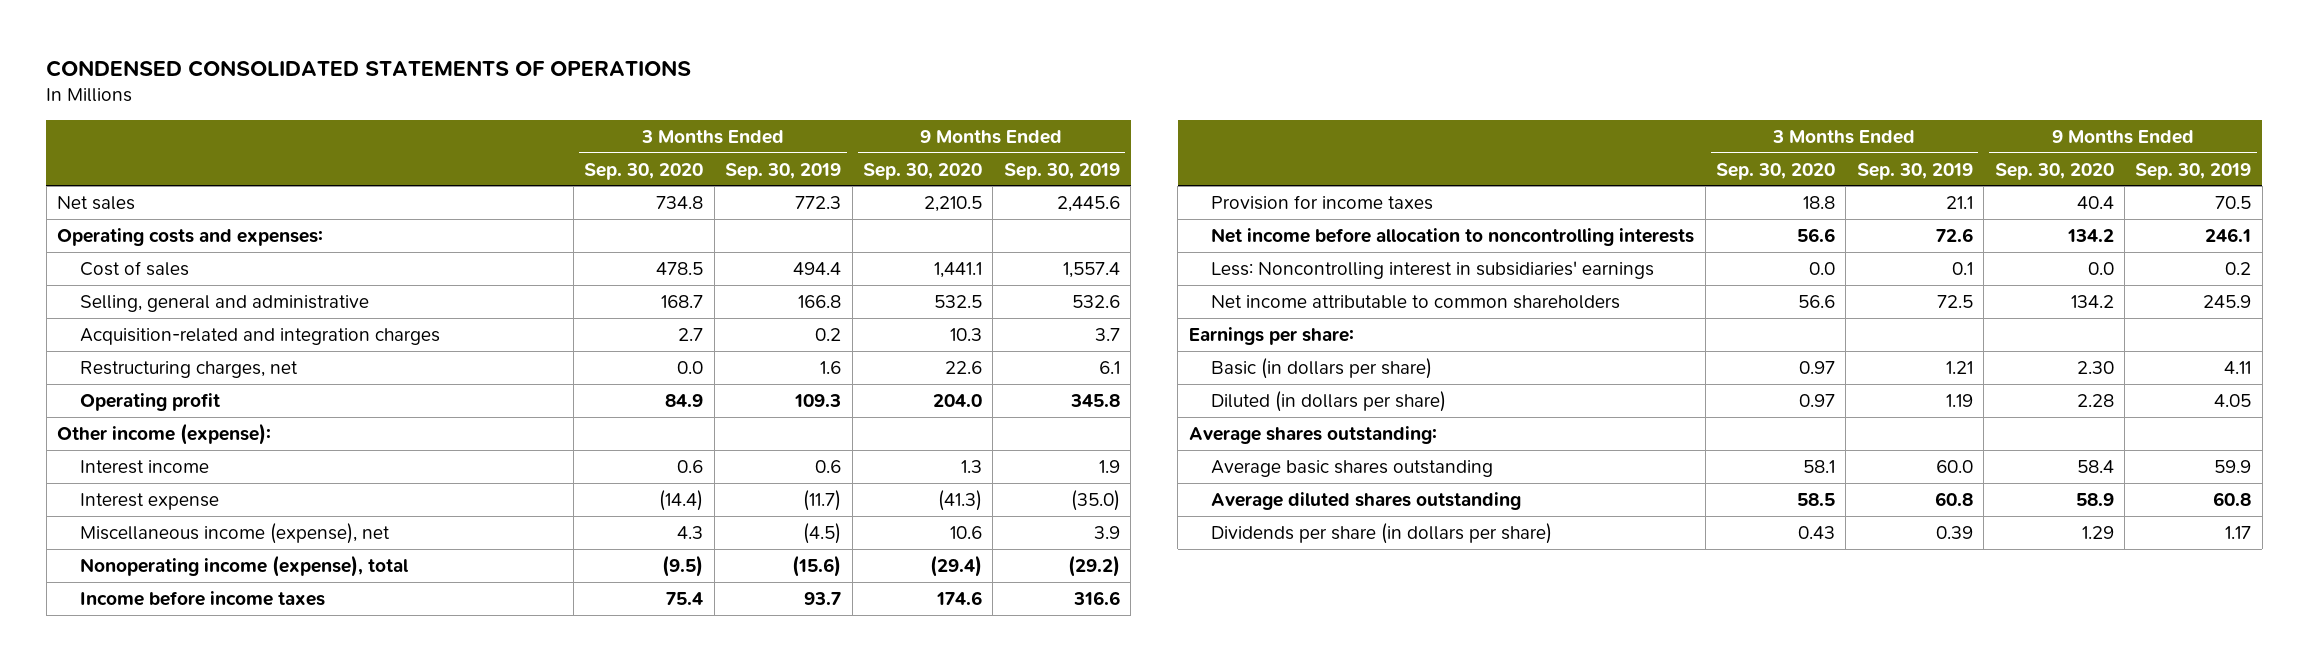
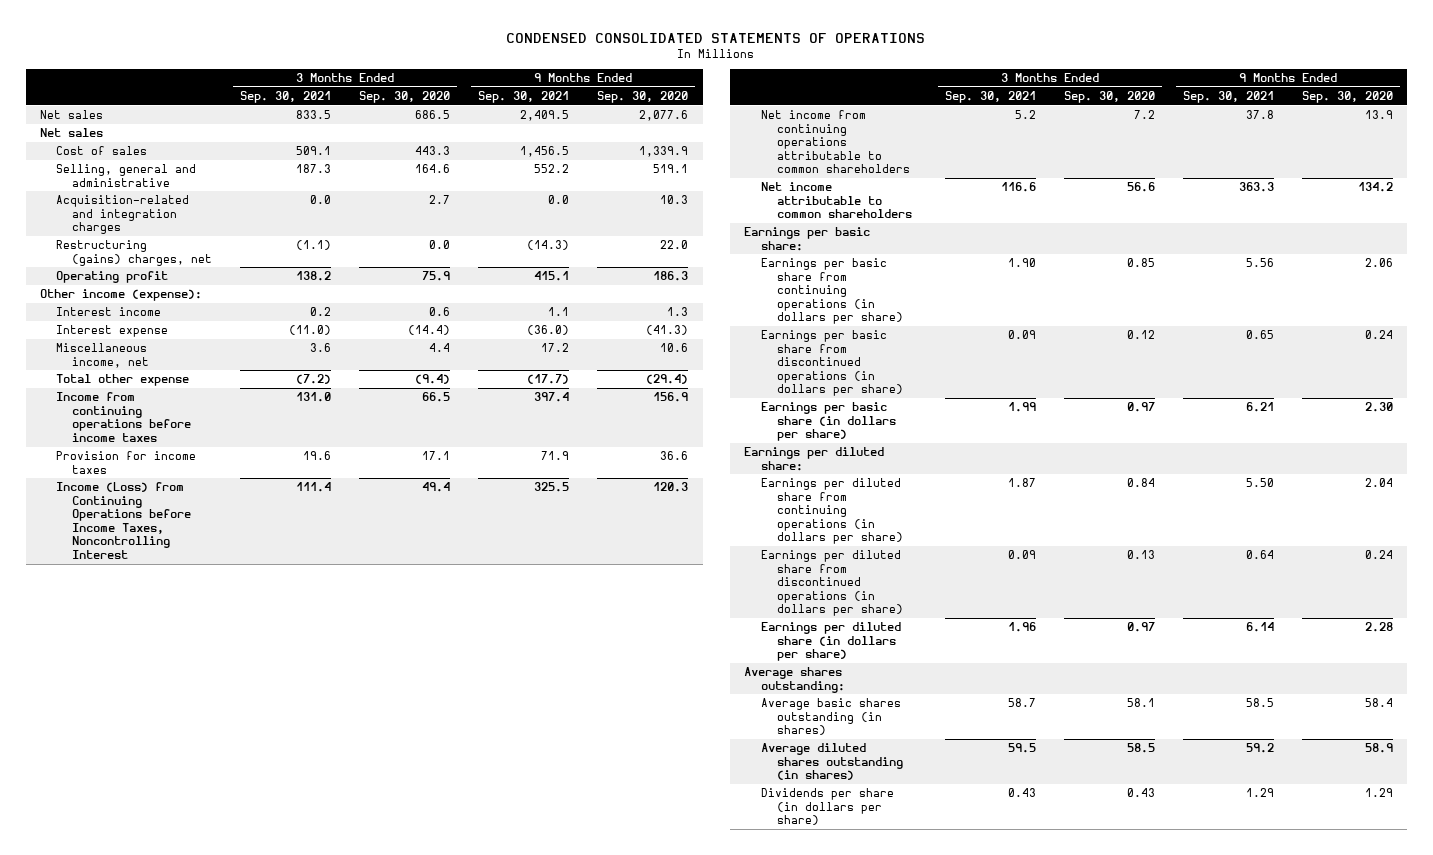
- | 3 Months Ended Sep. 30, 2020 | 3 Months Ended Sep. 30, 2019 | 9 Months Ended Sep. 30, 2020 | 9 Months Ended Sep. 30, 2019
+ | 3 Months Ended Sep. 30, 2021 | 3 Months Ended Sep. 30, 2020 | 9 Months Ended Sep. 30, 2021 | 9 Months Ended Sep. 30, 2020
- Net sales | 734.8 | 772.3 | 2,210.5 | 2,445.6
- Operating costs and expenses:
- Cost of sales | 478.5 | 494.4 | 1,441.1 | 1,557.4
- Selling, general and administrative | 168.7 | 166.8 | 532.5 | 532.6
+ Net sales | 833.5 | 686.5 | 2,409.5 | 2,077.6
+ Net sales
+ Cost of sales | 509.1 | 443.3 | 1,456.5 | 1,339.9
+ Selling, general and administrative | 187.3 | 164.6 | 552.2 | 519.1
- Restructuring charges, net | 0.0 | 1.6 | 22.6 | 6.1
- Operating profit | 84.9 | 109.3 | 204.0 | 345.8
+ Restructuring (gains) charges, net | (1.1) | 0.0 | (14.3) | 22.0
+ Operating profit | 138.2 | 75.9 | 415.1 | 186.3
- Miscellaneous income (expense), net | 4.3 | (4.5) | 10.6 | 3.9
- Nonoperating income (expense), total | (9.5) | (15.6) | (29.4) | (29.2)
- Income before income taxes | 75.4 | 93.7 | 174.6 | 316.6
- Provision for income taxes | 18.8 | 21.1 | 40.4 | 70.5
- Net income before allocation to noncontrolling interests | 56.6 | 72.6 | 134.2 | 246.1
- Less: Noncontrolling interest in subsidiaries' earnings | 0.0 | 0.1 | 0.0 | 0.2
+ Miscellaneous income, net | 3.6 | 4.4 | 17.2 | 10.6
+ Total other expense | (7.2) | (9.4) | (17.7) | (29.4)
+ Income from continuing operations before income taxes | 131.0 | 66.5 | 397.4 | 156.9
+ Provision for income taxes | 19.6 | 17.1 | 71.9 | 36.6
+ Income (Loss) from Continuing Operations before Income Taxes, Noncontrolling Interest | 111.4 | 49.4 | 325.5 | 120.3
+ Net income from continuing operations attributable to common shareholders | 5.2 | 7.2 | 37.8 | 13.9
- Earnings per share:
- Basic (in dollars per share) | 0.97 | 1.21 | 2.30 | 4.11
- Diluted (in dollars per share) | 0.97 | 1.19 | 2.28 | 4.05
+ Earnings per basic share:
+ Earnings per basic share from continuing operations (in dollars per share) | 1.90 | 0.85 | 5.56 | 2.06
+ Earnings per basic share from discontinued operations (in dollars per share) | 0.09 | 0.12 | 0.65 | 0.24
+ Earnings per basic share (in dollars per share) | 1.99 | 0.97 | 6.21 | 2.30
+ Earnings per diluted share:
+ Earnings per diluted share from continuing operations (in dollars per share) | 1.87 | 0.84 | 5.50 | 2.04
+ Earnings per diluted share from discontinued operations (in dollars per share) | 0.09 | 0.13 | 0.64 | 0.24
+ Earnings per diluted share (in dollars per share) | 1.96 | 0.97 | 6.14 | 2.28
- Average basic shares outstanding | 58.1 | 60.0 | 58.4 | 59.9
- Average diluted shares outstanding | 58.5 | 60.8 | 58.9 | 60.8
+ Average basic shares outstanding (in shares) | 58.7 | 58.1 | 58.5 | 58.4
+ Average diluted shares outstanding (in shares) | 59.5 | 58.5 | 59.2 | 58.9

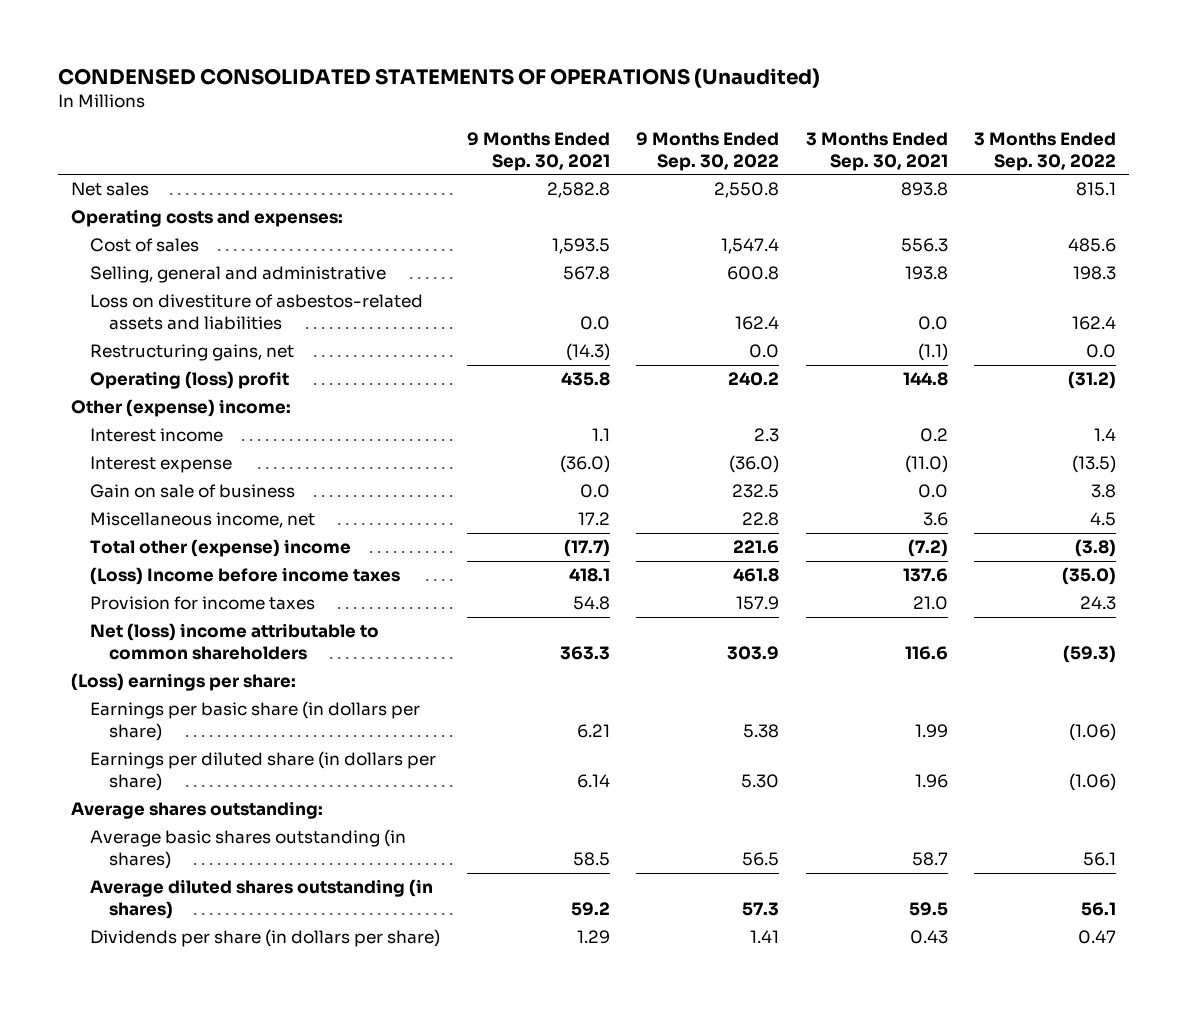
- CONDENSED CONSOLIDATED STATEMENTS OF OPERATIONS
+ CONDENSED CONSOLIDATED STATEMENTS OF OPERATIONS (Unaudited)
- | 3 Months Ended Sep. 30, 2021 | 3 Months Ended Sep. 30, 2020 | 9 Months Ended Sep. 30, 2021 | 9 Months Ended Sep. 30, 2020
+ | 9 Months Ended Sep. 30, 2021 | 9 Months Ended Sep. 30, 2022 | 3 Months Ended Sep. 30, 2021 | 3 Months Ended Sep. 30, 2022
- Net sales | 833.5 | 686.5 | 2,409.5 | 2,077.6
- Net sales
- Cost of sales | 509.1 | 443.3 | 1,456.5 | 1,339.9
- Selling, general and administrative | 187.3 | 164.6 | 552.2 | 519.1
- Acquisition-related and integration charges | 0.0 | 2.7 | 0.0 | 10.3
- Restructuring (gains) charges, net | (1.1) | 0.0 | (14.3) | 22.0
- Operating profit | 138.2 | 75.9 | 415.1 | 186.3
- Other income (expense):
+ Net sales | 2,582.8 | 2,550.8 | 893.8 | 815.1
+ Operating costs and expenses:
+ Cost of sales | 1,593.5 | 1,547.4 | 556.3 | 485.6
+ Selling, general and administrative | 567.8 | 600.8 | 193.8 | 198.3
+ Loss on divestiture of asbestos-related assets and liabilities | 0.0 | 162.4 | 0.0 | 162.4
+ Restructuring gains, net | (14.3) | 0.0 | (1.1) | 0.0
+ Operating (loss) profit | 435.8 | 240.2 | 144.8 | (31.2)
+ Other (expense) income:
+ Gain on sale of business | 0.0 | 232.5 | 0.0 | 3.8
- Total other expense | (7.2) | (9.4) | (17.7) | (29.4)
- Income from continuing operations before income taxes | 131.0 | 66.5 | 397.4 | 156.9
- Provision for income taxes | 19.6 | 17.1 | 71.9 | 36.6
- Income (Loss) from Continuing Operations before Income Taxes, Noncontrolling Interest | 111.4 | 49.4 | 325.5 | 120.3
- Net income from continuing operations attributable to common shareholders | 5.2 | 7.2 | 37.8 | 13.9
- Net income attributable to common shareholders | 116.6 | 56.6 | 363.3 | 134.2
- Earnings per basic share:
- Earnings per basic share from continuing operations (in dollars per share) | 1.90 | 0.85 | 5.56 | 2.06
- Earnings per basic share from discontinued operations (in dollars per share) | 0.09 | 0.12 | 0.65 | 0.24
+ Total other (expense) income | (17.7) | 221.6 | (7.2) | (3.8)
+ (Loss) Income before income taxes | 418.1 | 461.8 | 137.6 | (35.0)
+ Provision for income taxes | 54.8 | 157.9 | 21.0 | 24.3
+ Net (loss) income attributable to common shareholders | 363.3 | 303.9 | 116.6 | (59.3)
+ (Loss) earnings per share:
- Earnings per diluted share:
- Earnings per diluted share from continuing operations (in dollars per share) | 1.87 | 0.84 | 5.50 | 2.04
- Earnings per diluted share from discontinued operations (in dollars per share) | 0.09 | 0.13 | 0.64 | 0.24

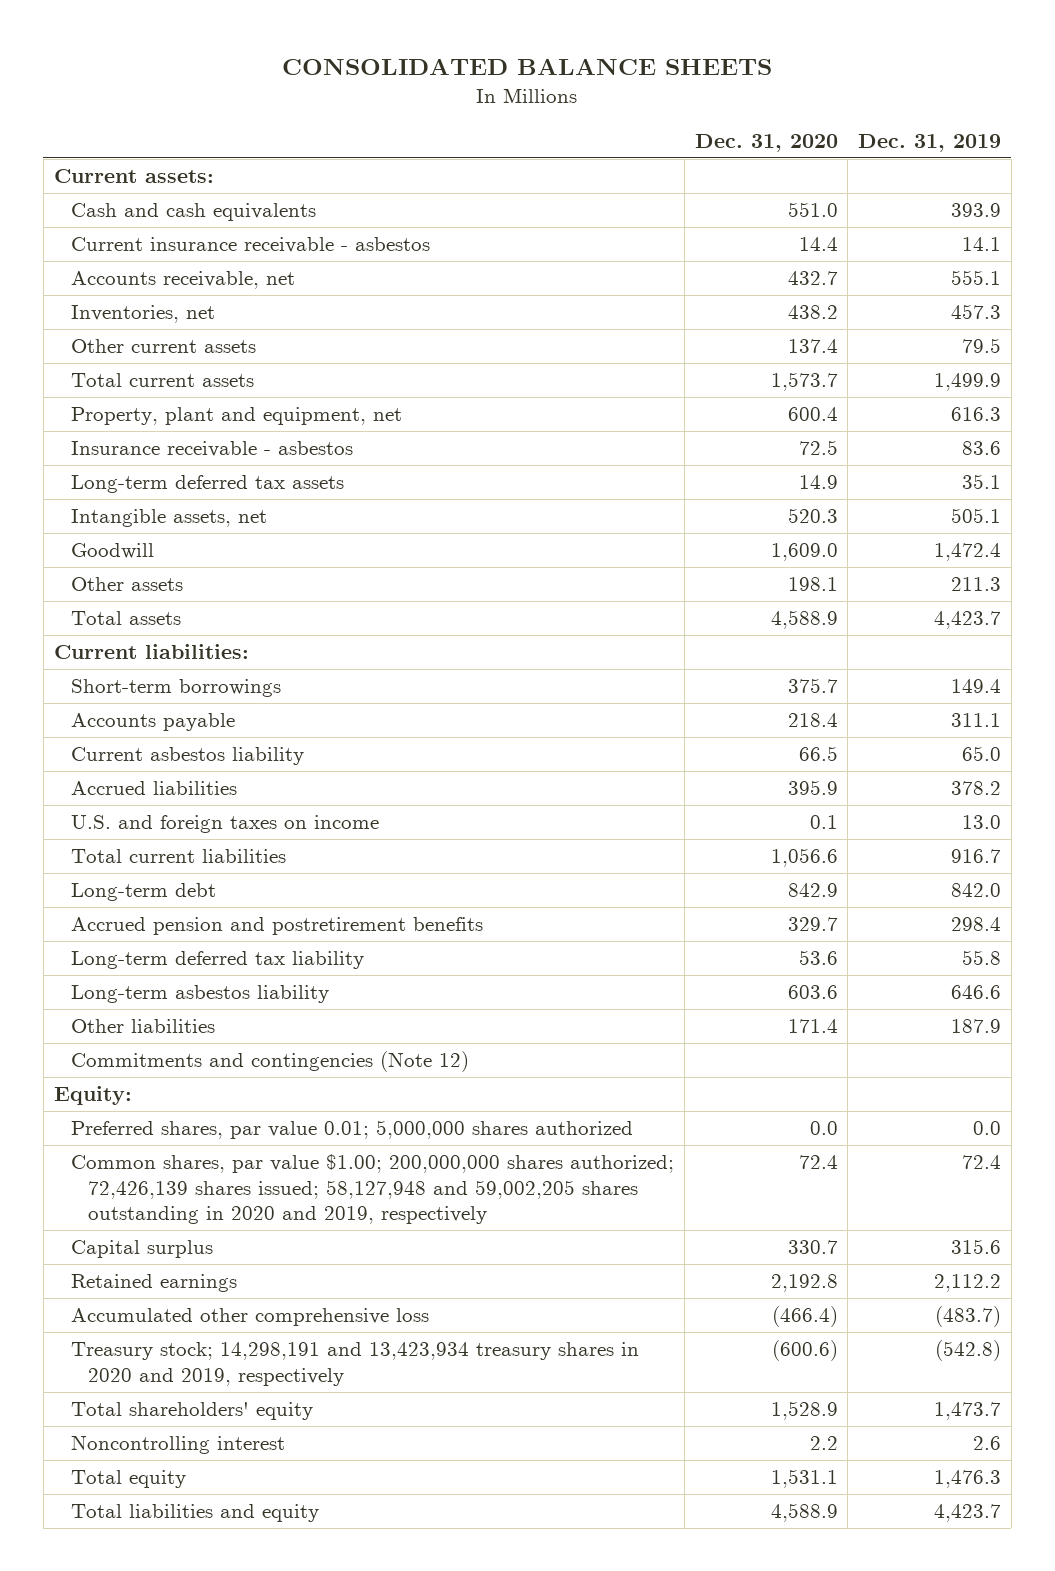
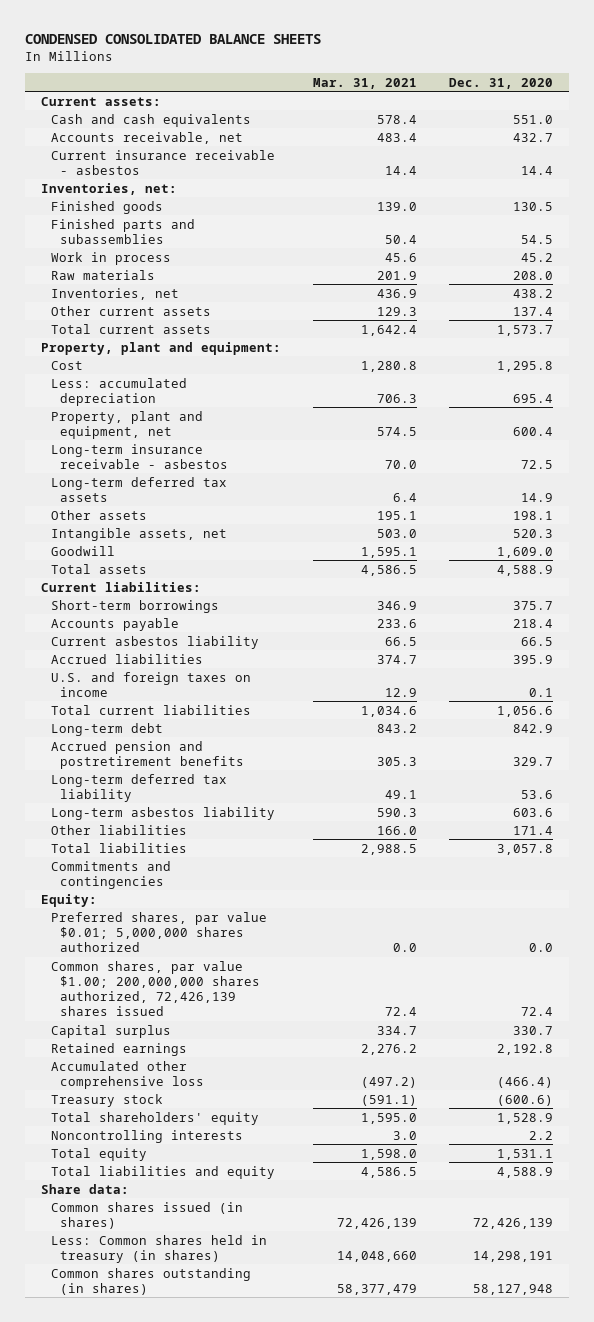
- CONSOLIDATED BALANCE SHEETS
+ CONDENSED CONSOLIDATED BALANCE SHEETS
- | Dec. 31, 2020 | Dec. 31, 2019
+ | Mar. 31, 2021 | Dec. 31, 2020
moved down: Current insurance receivable - asbestos | 14.4 | 14.4
+ Inventories, net:
+ Finished goods | 139.0 | 130.5
+ Finished parts and subassemblies | 50.4 | 54.5
+ Work in process | 45.6 | 45.2
+ Raw materials | 201.9 | 208.0
+ Property, plant and equipment:
+ Cost | 1,280.8 | 1,295.8
+ Less: accumulated depreciation | 706.3 | 695.4
- Insurance receivable - asbestos | 72.5 | 83.6
+ Long-term insurance receivable - asbestos | 70.0 | 72.5
moved up: Other assets | 195.1 | 198.1
- Commitments and contingencies (Note 12)
+ Total liabilities | 2,988.5 | 3,057.8
+ Commitments and contingencies
- Preferred shares, par value 0.01; 5,000,000 shares authorized | 0.0 | 0.0
- Common shares, par value $1.00; 200,000,000 shares authorized; 72,426,139 shares issued; 58,127,948 and 59,002,205 shares outstanding in 2020 and 2019, respectively | 72.4 | 72.4
+ Preferred shares, par value $0.01; 5,000,000 shares authorized | 0.0 | 0.0
+ Common shares, par value $1.00; 200,000,000 shares authorized, 72,426,139 shares issued | 72.4 | 72.4
- Treasury stock; 14,298,191 and 13,423,934 treasury shares in 2020 and 2019, respectively | (600.6) | (542.8)
+ Treasury stock | (591.1) | (600.6)
- Noncontrolling interest | 2.2 | 2.6
+ Noncontrolling interests | 3.0 | 2.2
+ Share data:
+ Common shares issued (in shares) | 72,426,139 | 72,426,139
+ Less: Common shares held in treasury (in shares) | 14,048,660 | 14,298,191
+ Common shares outstanding (in shares) | 58,377,479 | 58,127,948

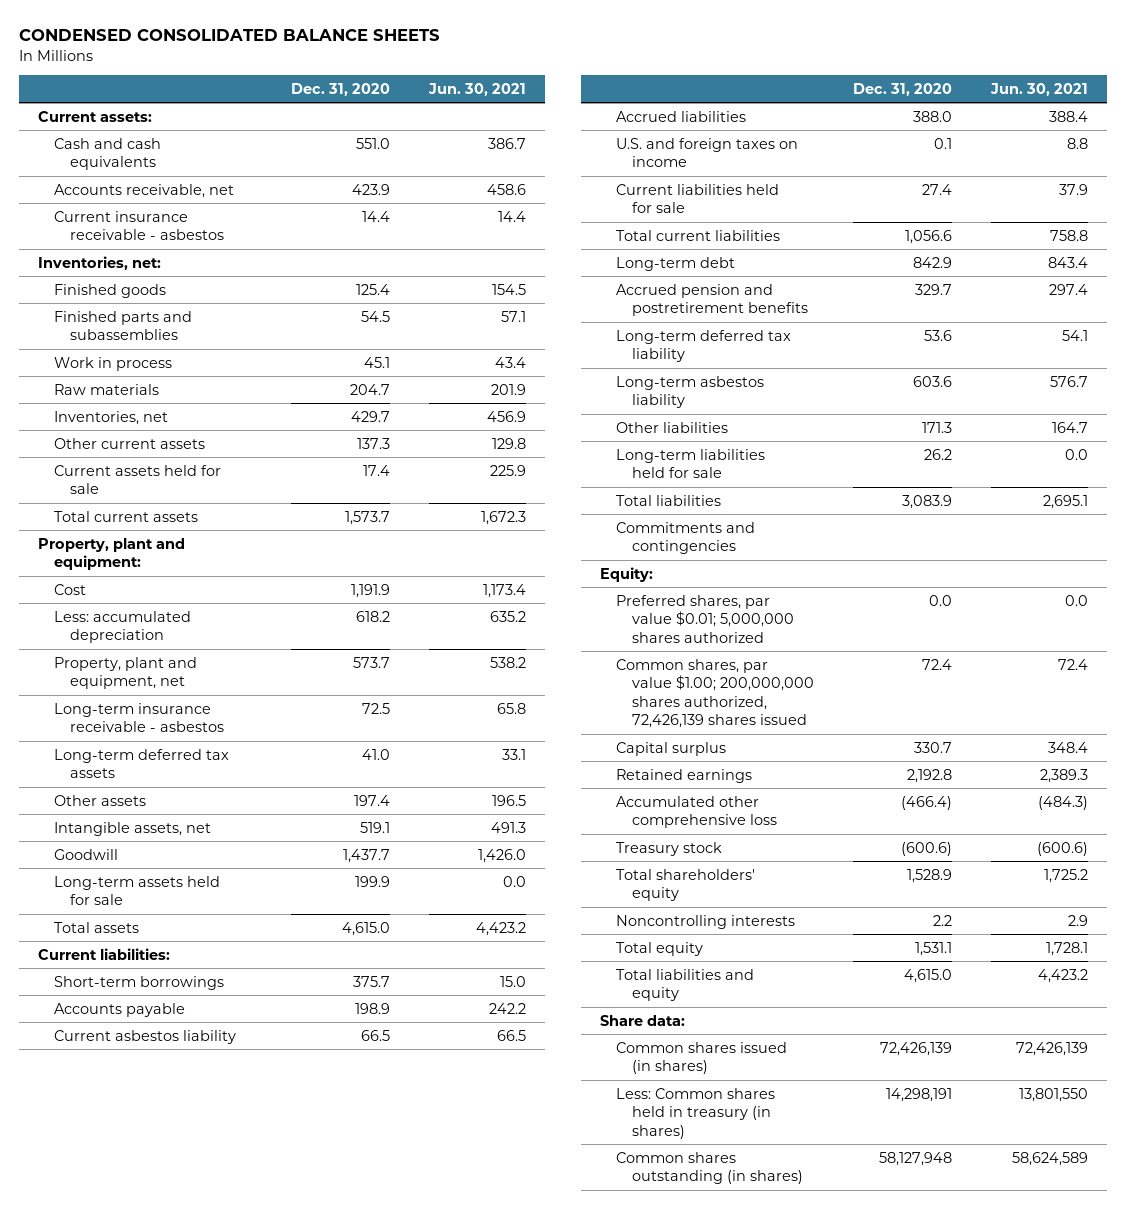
- | Mar. 31, 2021 | Dec. 31, 2020
+ | Dec. 31, 2020 | Jun. 30, 2021
- Accounts receivable, net | 483.4 | 432.7
+ Accounts receivable, net | 423.9 | 458.6
- Finished goods | 139.0 | 130.5
+ Finished goods | 125.4 | 154.5
- Work in process | 45.6 | 45.2
- Raw materials | 201.9 | 208.0
- Inventories, net | 436.9 | 438.2
- Other current assets | 129.3 | 137.4
+ Work in process | 45.1 | 43.4
+ Raw materials | 204.7 | 201.9
+ Inventories, net | 429.7 | 456.9
+ Other current assets | 137.3 | 129.8
+ Current assets held for sale | 17.4 | 225.9
- Cost | 1,280.8 | 1,295.8
- Less: accumulated depreciation | 706.3 | 695.4
- Property, plant and equipment, net | 574.5 | 600.4
+ Cost | 1,191.9 | 1,173.4
+ Less: accumulated depreciation | 618.2 | 635.2
+ Property, plant and equipment, net | 573.7 | 538.2
- Long-term deferred tax assets | 6.4 | 14.9
- Other assets | 195.1 | 198.1
- Intangible assets, net | 503.0 | 520.3
- Goodwill | 1,595.1 | 1,609.0
- Total assets | 4,586.5 | 4,588.9
+ Long-term deferred tax assets | 41.0 | 33.1
+ Other assets | 197.4 | 196.5
+ Intangible assets, net | 519.1 | 491.3
+ Goodwill | 1,437.7 | 1,426.0
+ Long-term assets held for sale | 199.9 | 0.0
+ Total assets | 4,615.0 | 4,423.2
- Accounts payable | 233.6 | 218.4
+ Accounts payable | 198.9 | 242.2
- Accrued liabilities | 374.7 | 395.9
+ Accrued liabilities | 388.0 | 388.4
+ Current liabilities held for sale | 27.4 | 37.9
- Other liabilities | 166.0 | 171.4
- Total liabilities | 2,988.5 | 3,057.8
+ Other liabilities | 171.3 | 164.7
+ Long-term liabilities held for sale | 26.2 | 0.0
+ Total liabilities | 3,083.9 | 2,695.1
- Total liabilities and equity | 4,586.5 | 4,588.9
+ Total liabilities and equity | 4,615.0 | 4,423.2

